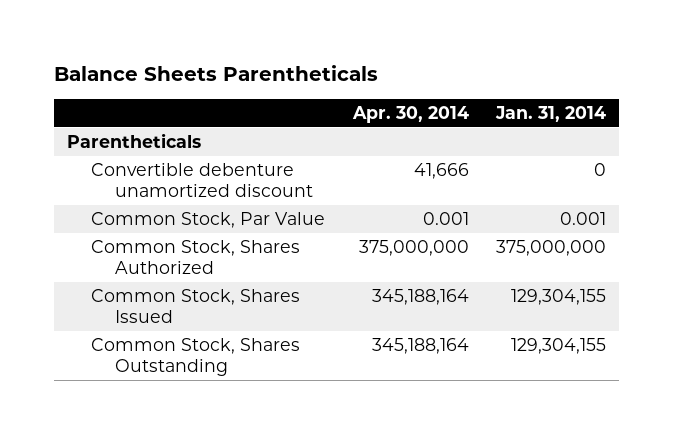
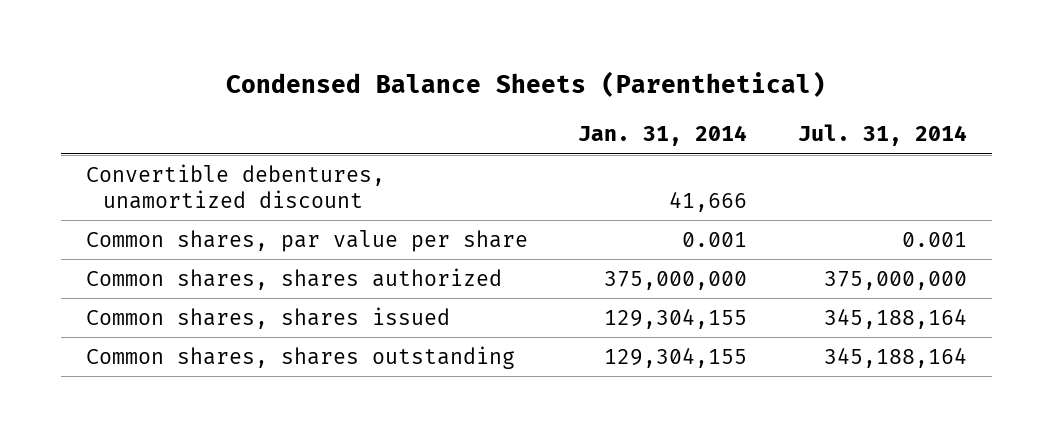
- Balance Sheets Parentheticals
+ Condensed Balance Sheets (Parenthetical)
- | Apr. 30, 2014 | Jan. 31, 2014
+ | Jan. 31, 2014 | Jul. 31, 2014
- Parentheticals
- Convertible debenture unamortized discount | 41,666 | 0
- Common Stock, Par Value | 0.001 | 0.001
- Common Stock, Shares Authorized | 375,000,000 | 375,000,000
- Common Stock, Shares Issued | 345,188,164 | 129,304,155
- Common Stock, Shares Outstanding | 345,188,164 | 129,304,155
+ Convertible debentures, unamortized discount | 41,666 |
+ Common shares, par value per share | 0.001 | 0.001
+ Common shares, shares authorized | 375,000,000 | 375,000,000
+ Common shares, shares issued | 129,304,155 | 345,188,164
+ Common shares, shares outstanding | 129,304,155 | 345,188,164

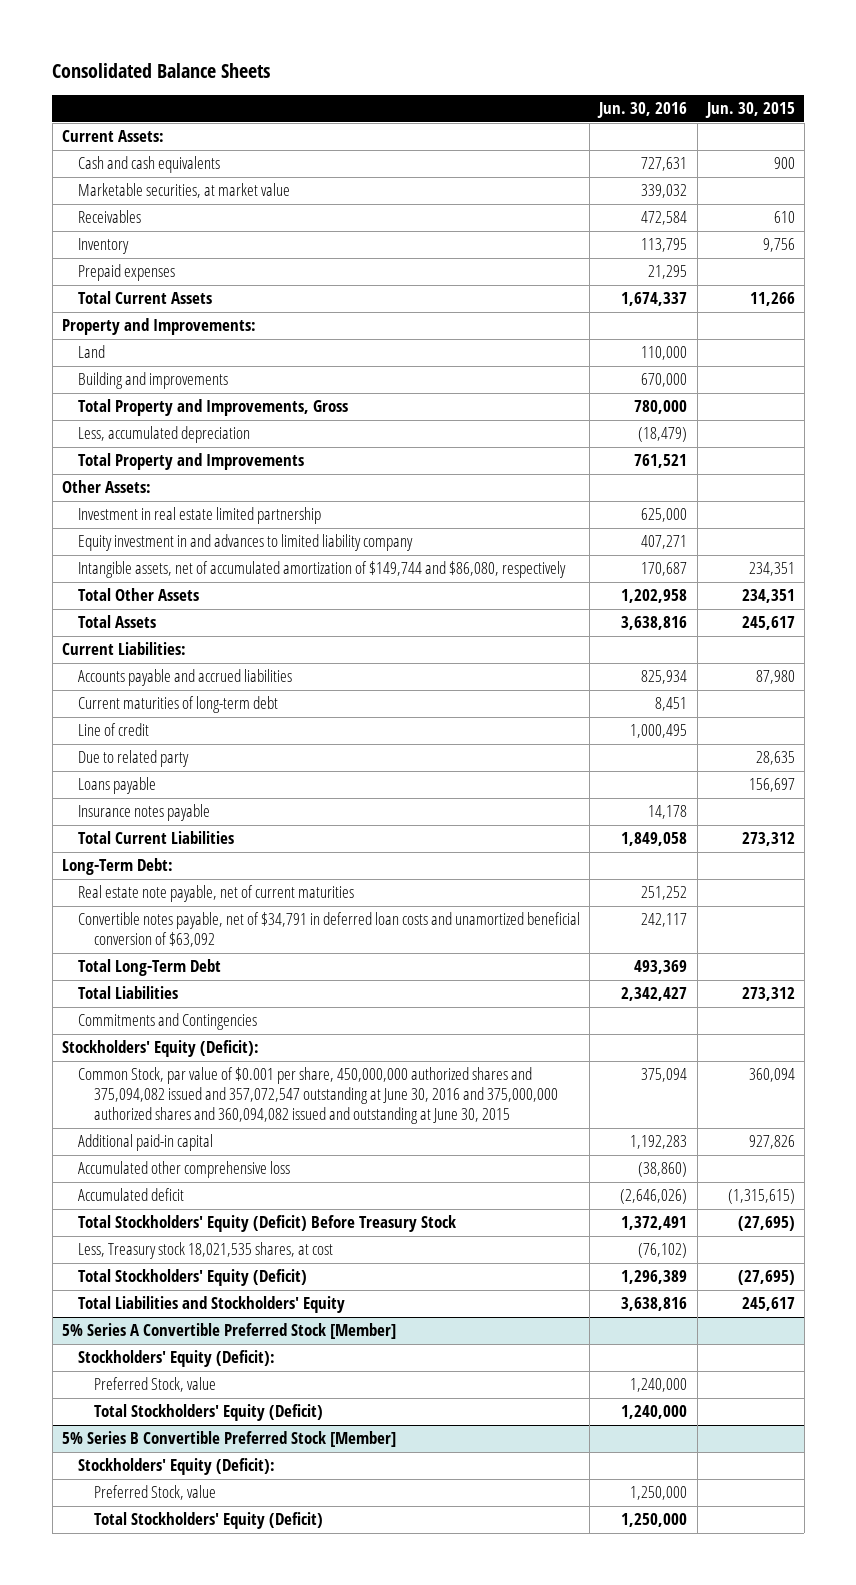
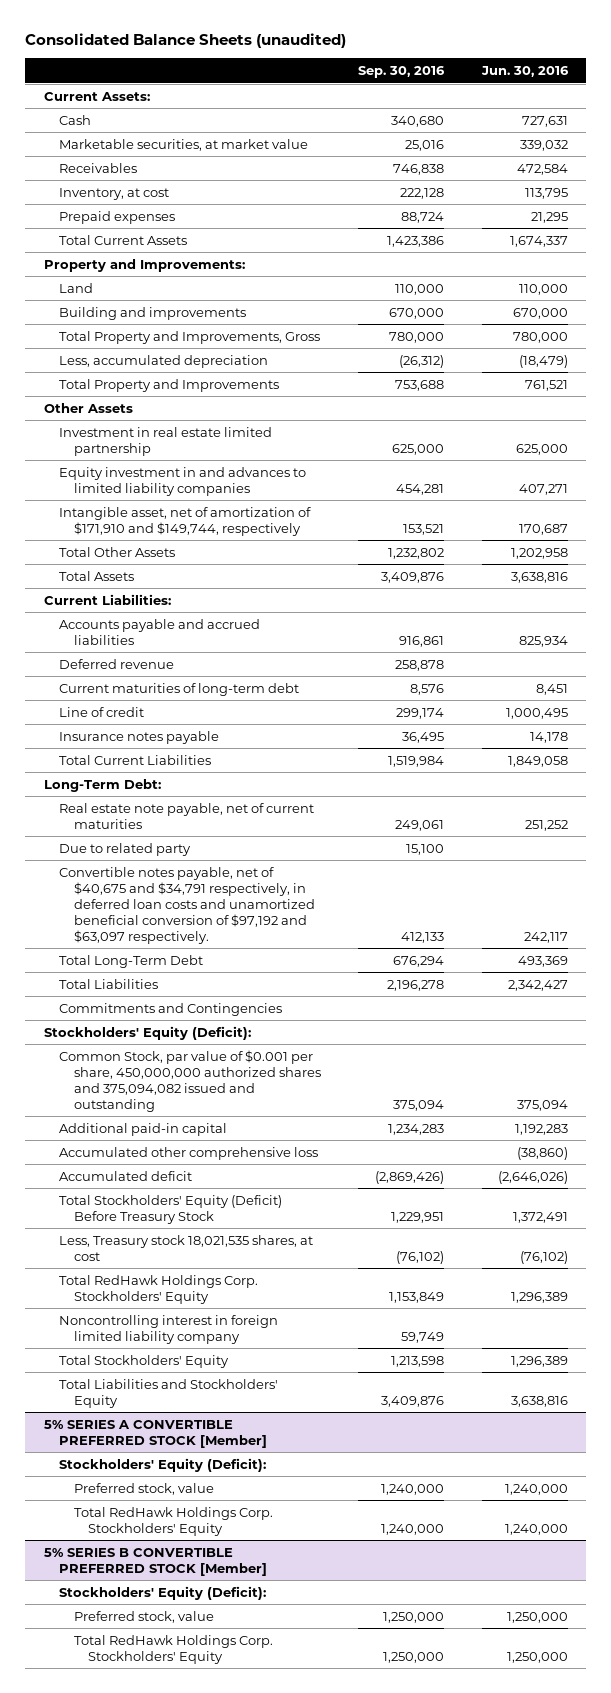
- Consolidated Balance Sheets
+ Consolidated Balance Sheets (unaudited)
- | Jun. 30, 2016 | Jun. 30, 2015
+ | Sep. 30, 2016 | Jun. 30, 2016
- Cash and cash equivalents | 727,631 | 900
+ Cash | 340,680 | 727,631
- Inventory | 113,795 | 9,756
+ Inventory, at cost | 222,128 | 113,795
- Other Assets:
+ Other Assets
- Equity investment in and advances to limited liability company | 407,271 |
- Intangible assets, net of accumulated amortization of $149,744 and $86,080, respectively | 170,687 | 234,351
+ Equity investment in and advances to limited liability companies | 454,281 | 407,271
+ Intangible asset, net of amortization of $171,910 and $149,744, respectively | 153,521 | 170,687
+ Deferred revenue | 258,878 |
- Loans payable | | 156,697
- Convertible notes payable, net of $34,791 in deferred loan costs and unamortized beneficial conversion of $63,092 | 242,117 |
moved down: Due to related party | 15,100 |
+ Convertible notes payable, net of $40,675 and $34,791 respectively, in deferred loan costs and unamortized beneficial conversion of $97,192 and $63,097 respectively. | 412,133 | 242,117
- Common Stock, par value of $0.001 per share, 450,000,000 authorized shares and 375,094,082 issued and 357,072,547 outstanding at June 30, 2016 and 375,000,000 authorized shares and 360,094,082 issued and outstanding at June 30, 2015 | 375,094 | 360,094
+ Common Stock, par value of $0.001 per share, 450,000,000 authorized shares and 375,094,082 issued and outstanding | 375,094 | 375,094
- Total Stockholders' Equity (Deficit) | 1,296,389 | (27,695)
+ Total RedHawk Holdings Corp. Stockholders' Equity | 1,153,849 | 1,296,389
+ Noncontrolling interest in foreign limited liability company | 59,749 |
+ Total Stockholders' Equity | 1,213,598 | 1,296,389
- 5% Series A Convertible Preferred Stock [Member]
+ 5% SERIES A CONVERTIBLE PREFERRED STOCK [Member]
- Preferred Stock, value | 1,240,000 |
- Total Stockholders' Equity (Deficit) | 1,240,000 |
- 5% Series B Convertible Preferred Stock [Member]
+ Preferred stock, value | 1,240,000 | 1,240,000
+ Total RedHawk Holdings Corp. Stockholders' Equity | 1,240,000 | 1,240,000
+ 5% SERIES B CONVERTIBLE PREFERRED STOCK [Member]
- Preferred Stock, value | 1,250,000 |
- Total Stockholders' Equity (Deficit) | 1,250,000 |
+ Preferred stock, value | 1,250,000 | 1,250,000
+ Total RedHawk Holdings Corp. Stockholders' Equity | 1,250,000 | 1,250,000

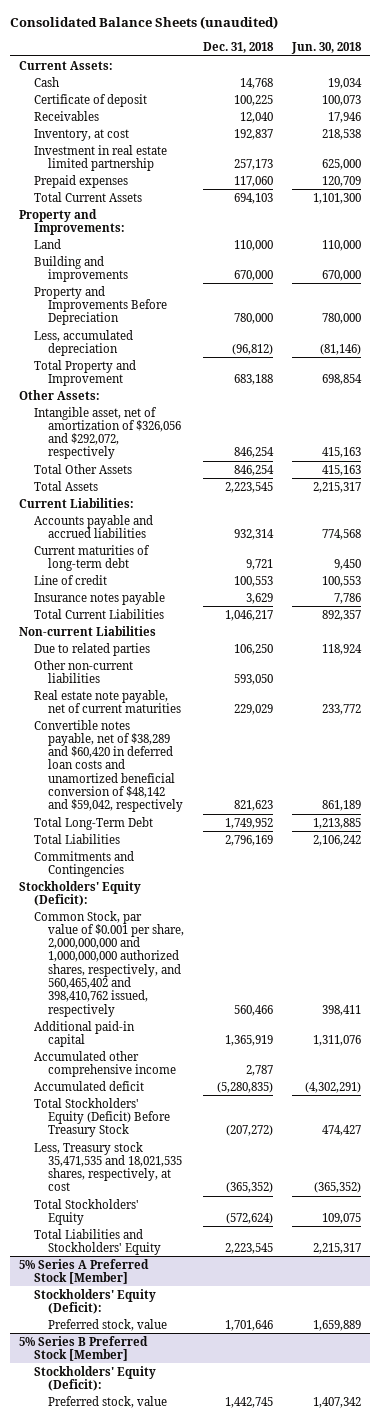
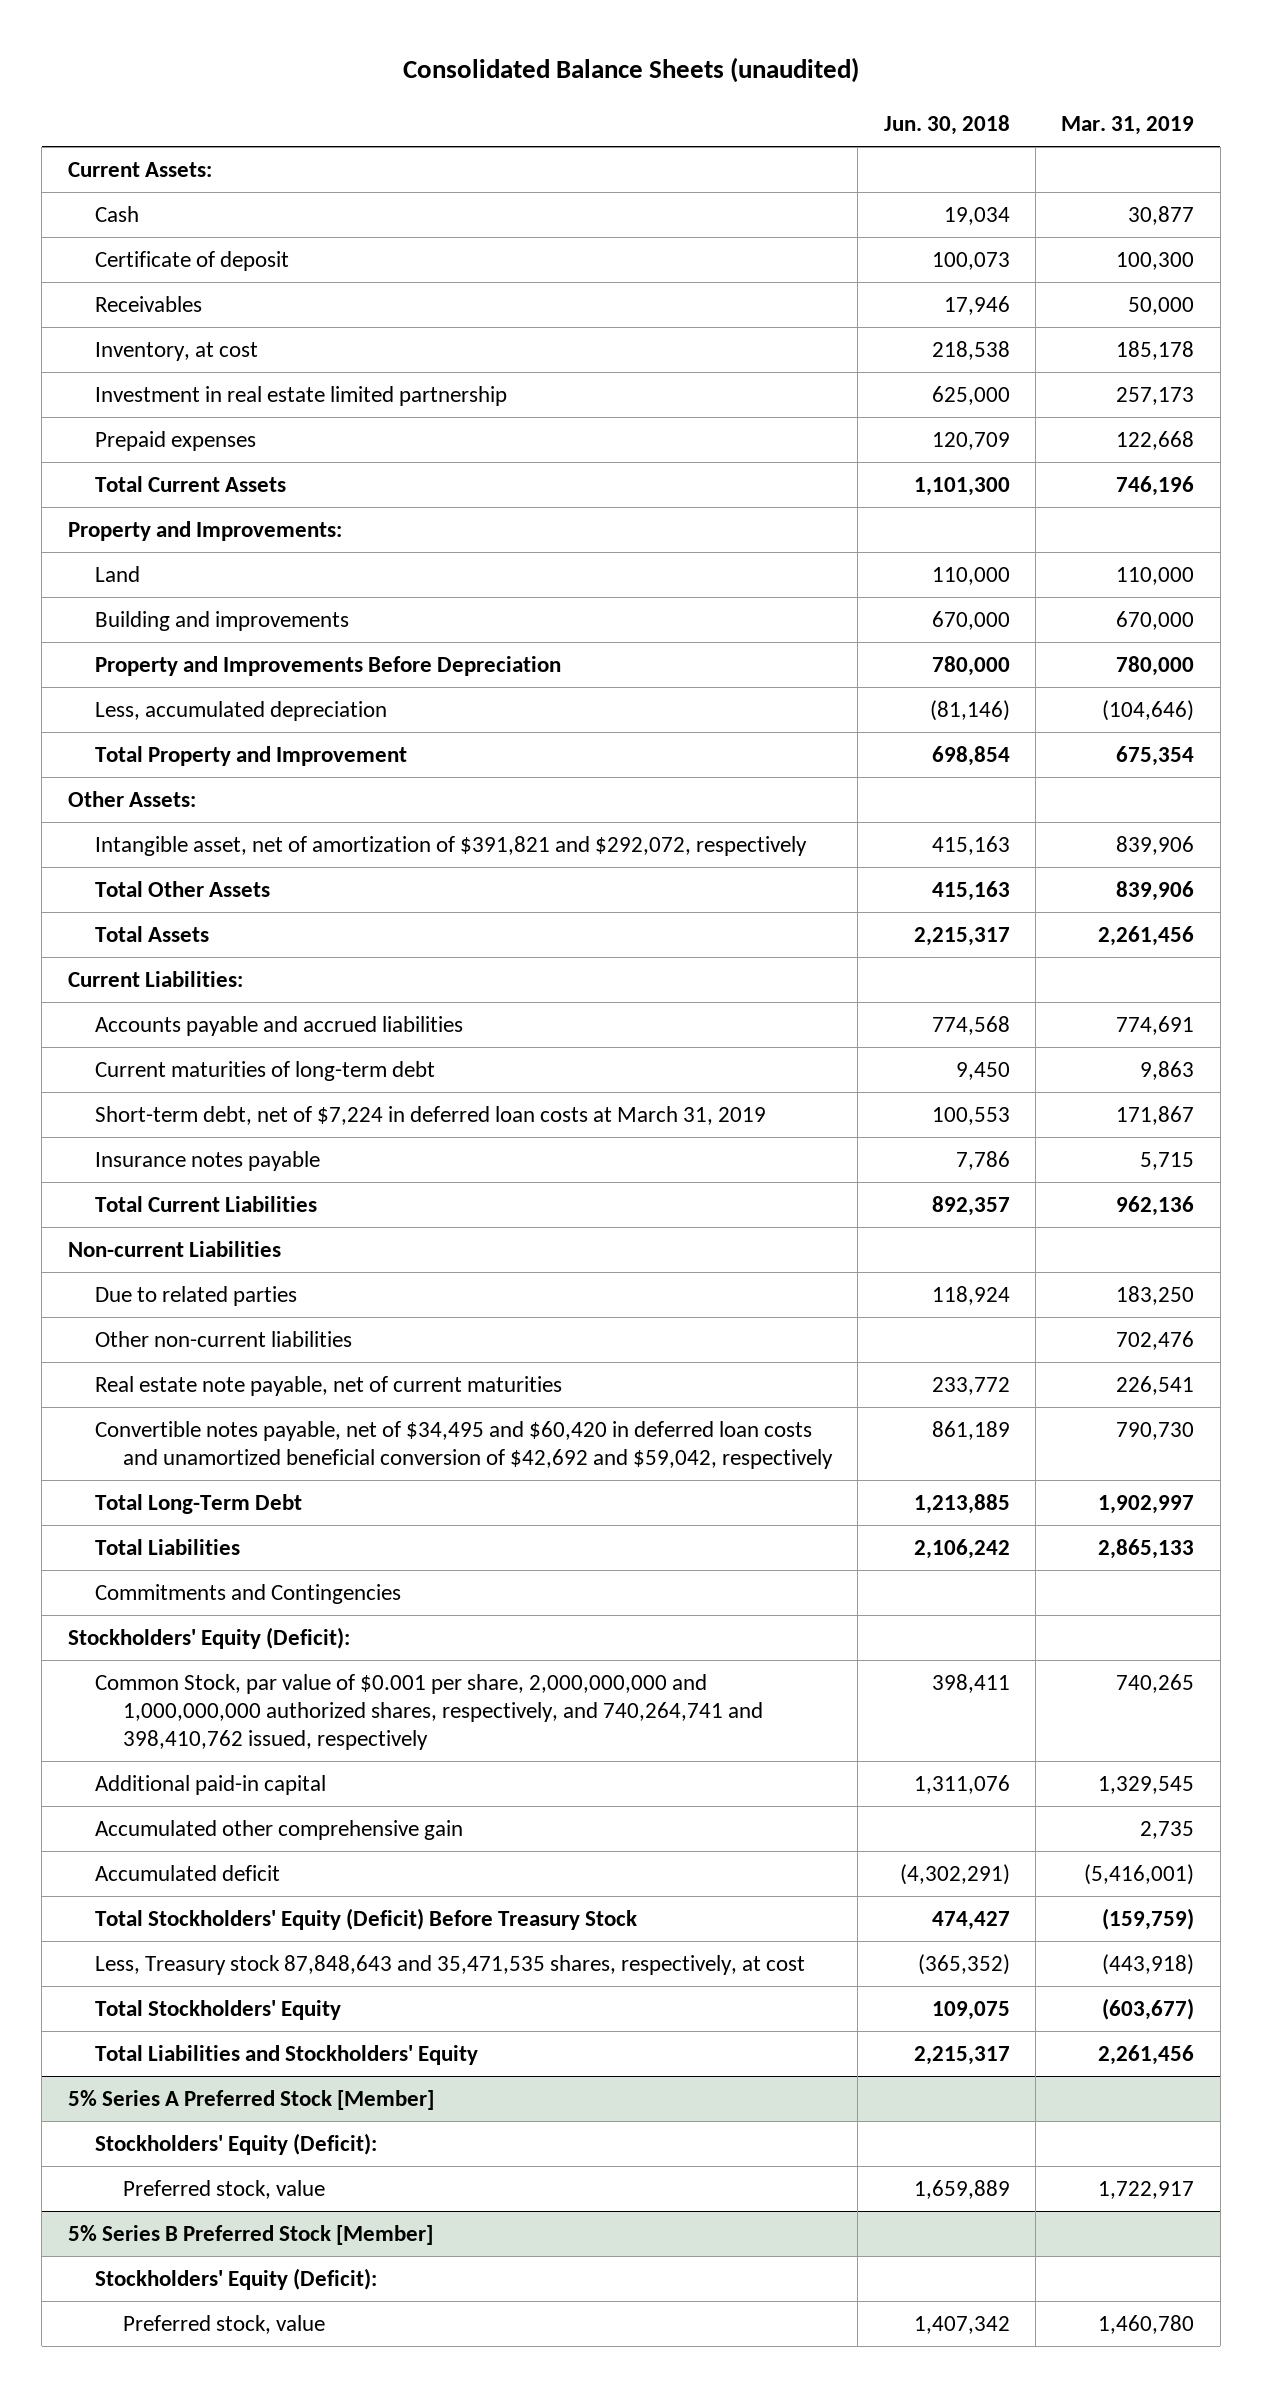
- | Dec. 31, 2018 | Jun. 30, 2018
+ | Jun. 30, 2018 | Mar. 31, 2019
- Intangible asset, net of amortization of $326,056 and $292,072, respectively | 846,254 | 415,163
+ Intangible asset, net of amortization of $391,821 and $292,072, respectively | 415,163 | 839,906
- Line of credit | 100,553 | 100,553
+ Short-term debt, net of $7,224 in deferred loan costs at March 31, 2019 | 100,553 | 171,867
- Convertible notes payable, net of $38,289 and $60,420 in deferred loan costs and unamortized beneficial conversion of $48,142 and $59,042, respectively | 821,623 | 861,189
+ Convertible notes payable, net of $34,495 and $60,420 in deferred loan costs and unamortized beneficial conversion of $42,692 and $59,042, respectively | 861,189 | 790,730
- Common Stock, par value of $0.001 per share, 2,000,000,000 and 1,000,000,000 authorized shares, respectively, and 560,465,402 and 398,410,762 issued, respectively | 560,466 | 398,411
+ Common Stock, par value of $0.001 per share, 2,000,000,000 and 1,000,000,000 authorized shares, respectively, and 740,264,741 and 398,410,762 issued, respectively | 398,411 | 740,265
- Accumulated other comprehensive income | 2,787 |
+ Accumulated other comprehensive gain | | 2,735
- Less, Treasury stock 35,471,535 and 18,021,535 shares, respectively, at cost | (365,352) | (365,352)
+ Less, Treasury stock 87,848,643 and 35,471,535 shares, respectively, at cost | (365,352) | (443,918)

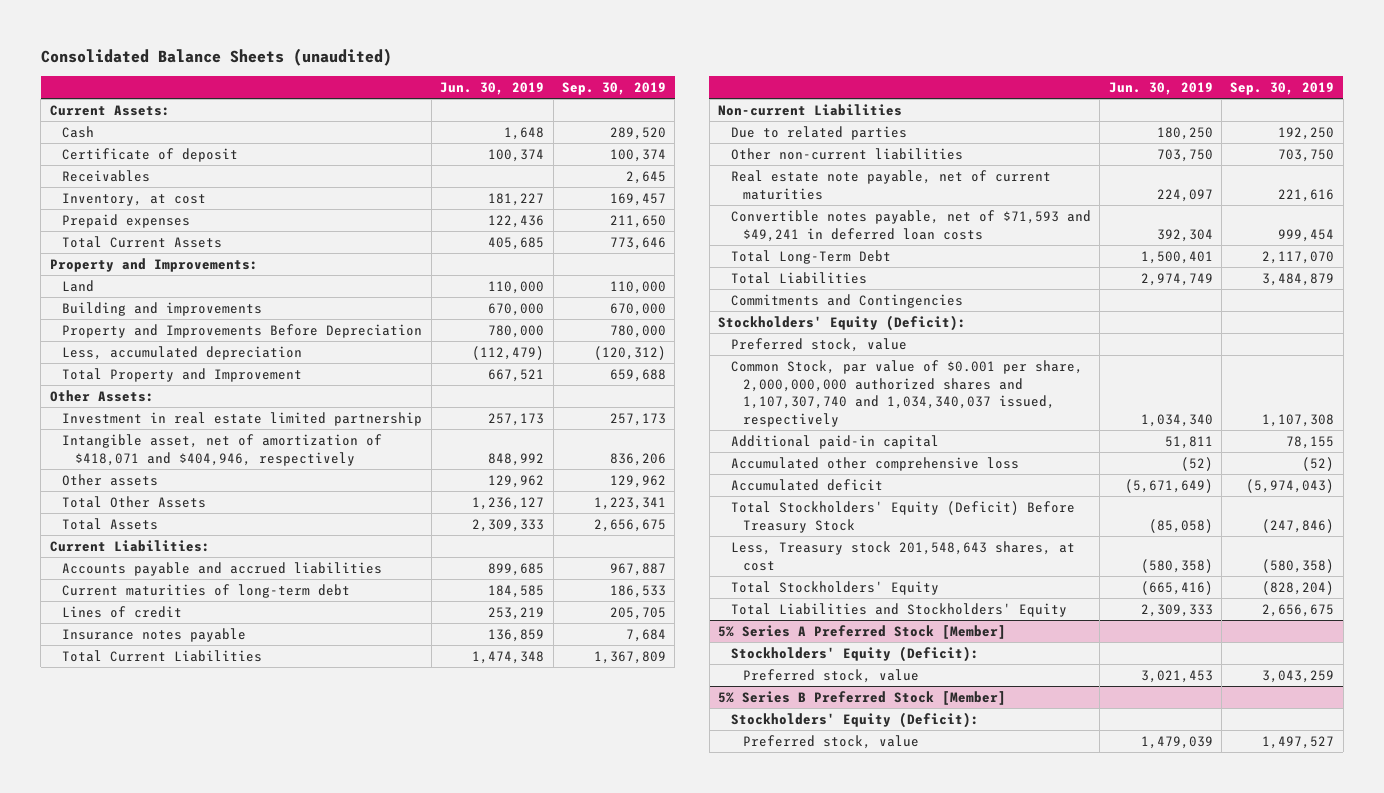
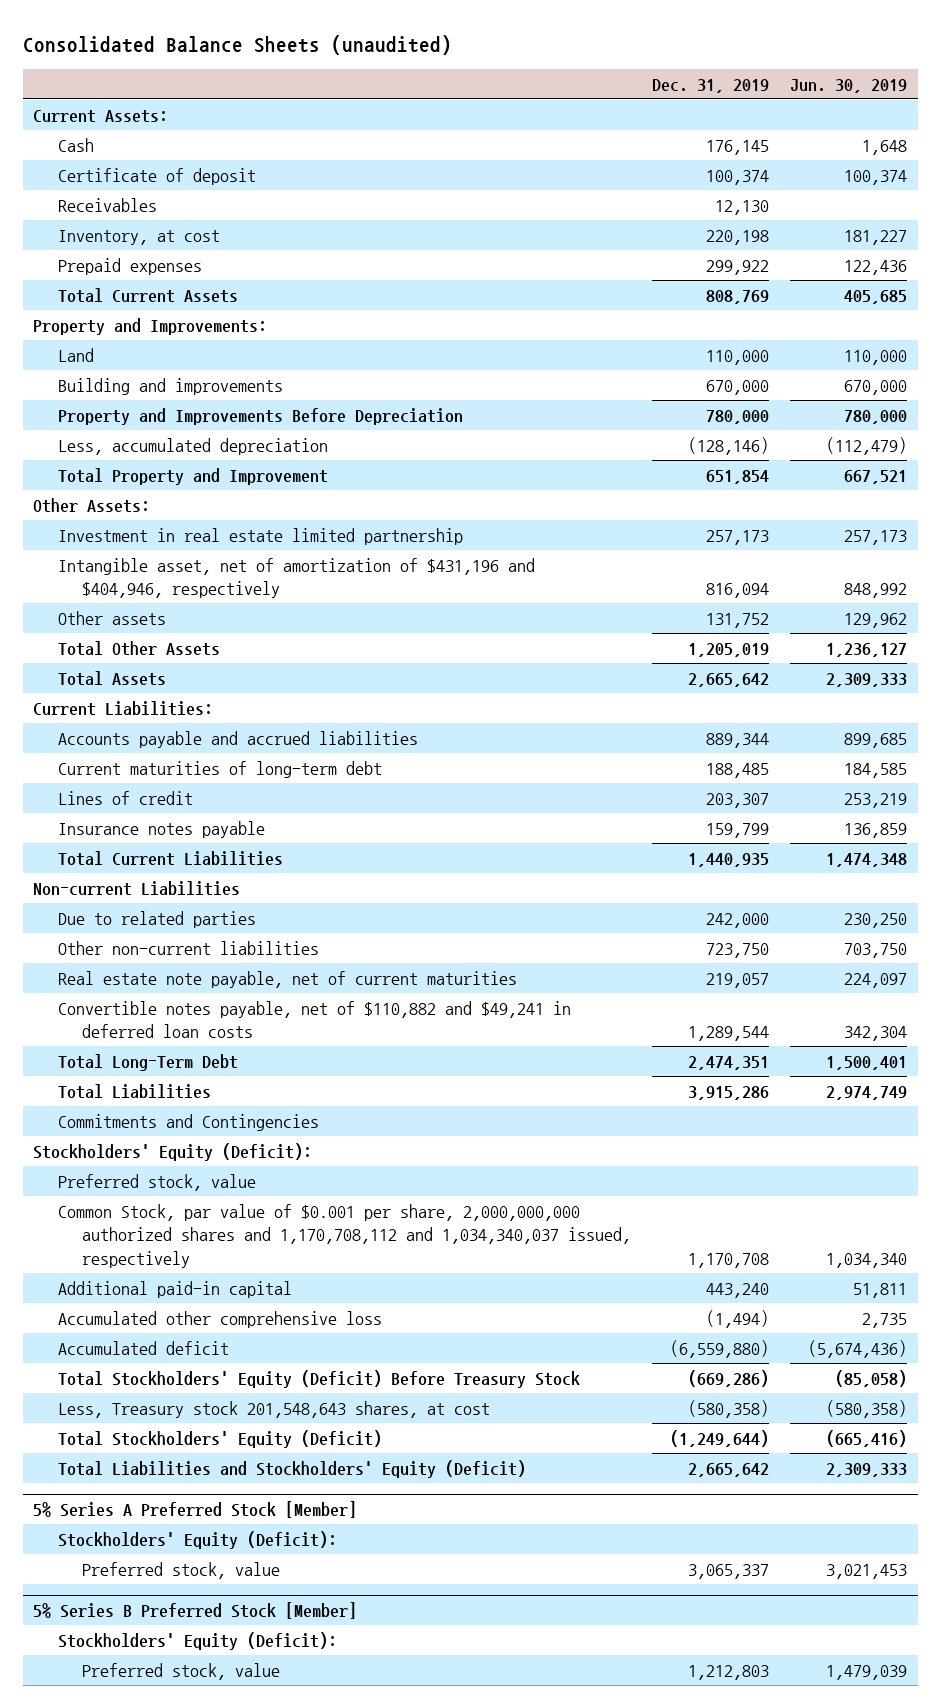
- | Jun. 30, 2019 | Sep. 30, 2019
+ | Dec. 31, 2019 | Jun. 30, 2019
- Intangible asset, net of amortization of $418,071 and $404,946, respectively | 848,992 | 836,206
+ Intangible asset, net of amortization of $431,196 and $404,946, respectively | 816,094 | 848,992
- Due to related parties | 180,250 | 192,250
+ Due to related parties | 242,000 | 230,250
- Convertible notes payable, net of $71,593 and $49,241 in deferred loan costs | 392,304 | 999,454
+ Convertible notes payable, net of $110,882 and $49,241 in deferred loan costs | 1,289,544 | 342,304
- Common Stock, par value of $0.001 per share, 2,000,000,000 authorized shares and 1,107,307,740 and 1,034,340,037 issued, respectively | 1,034,340 | 1,107,308
+ Common Stock, par value of $0.001 per share, 2,000,000,000 authorized shares and 1,170,708,112 and 1,034,340,037 issued, respectively | 1,170,708 | 1,034,340
- Accumulated other comprehensive loss | (52) | (52)
- Accumulated deficit | (5,671,649) | (5,974,043)
+ Accumulated other comprehensive loss | (1,494) | 2,735
+ Accumulated deficit | (6,559,880) | (5,674,436)
- Total Stockholders' Equity | (665,416) | (828,204)
- Total Liabilities and Stockholders' Equity | 2,309,333 | 2,656,675
+ Total Stockholders' Equity (Deficit) | (1,249,644) | (665,416)
+ Total Liabilities and Stockholders' Equity (Deficit) | 2,665,642 | 2,309,333

